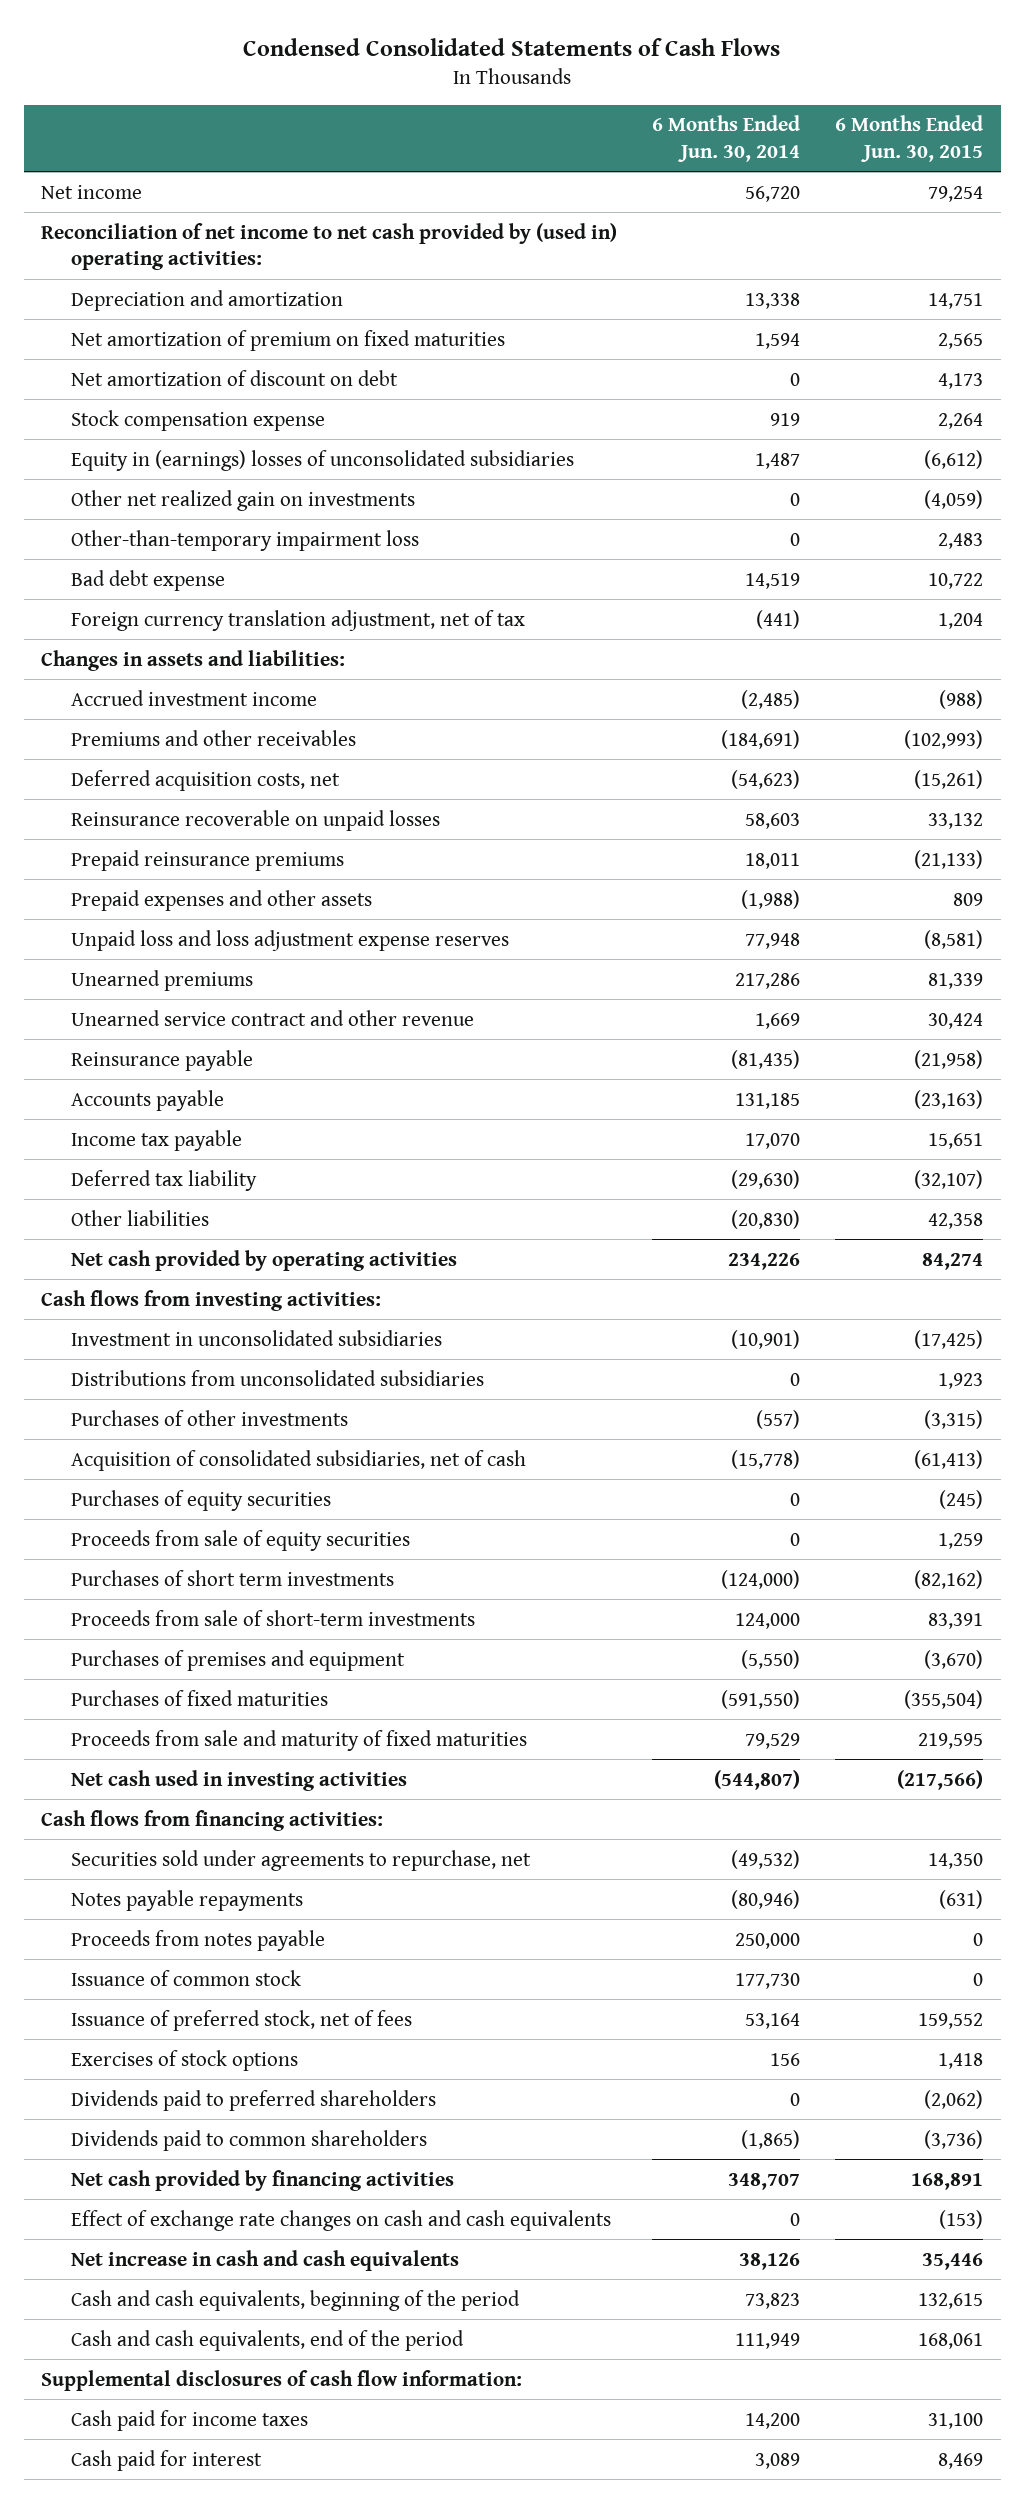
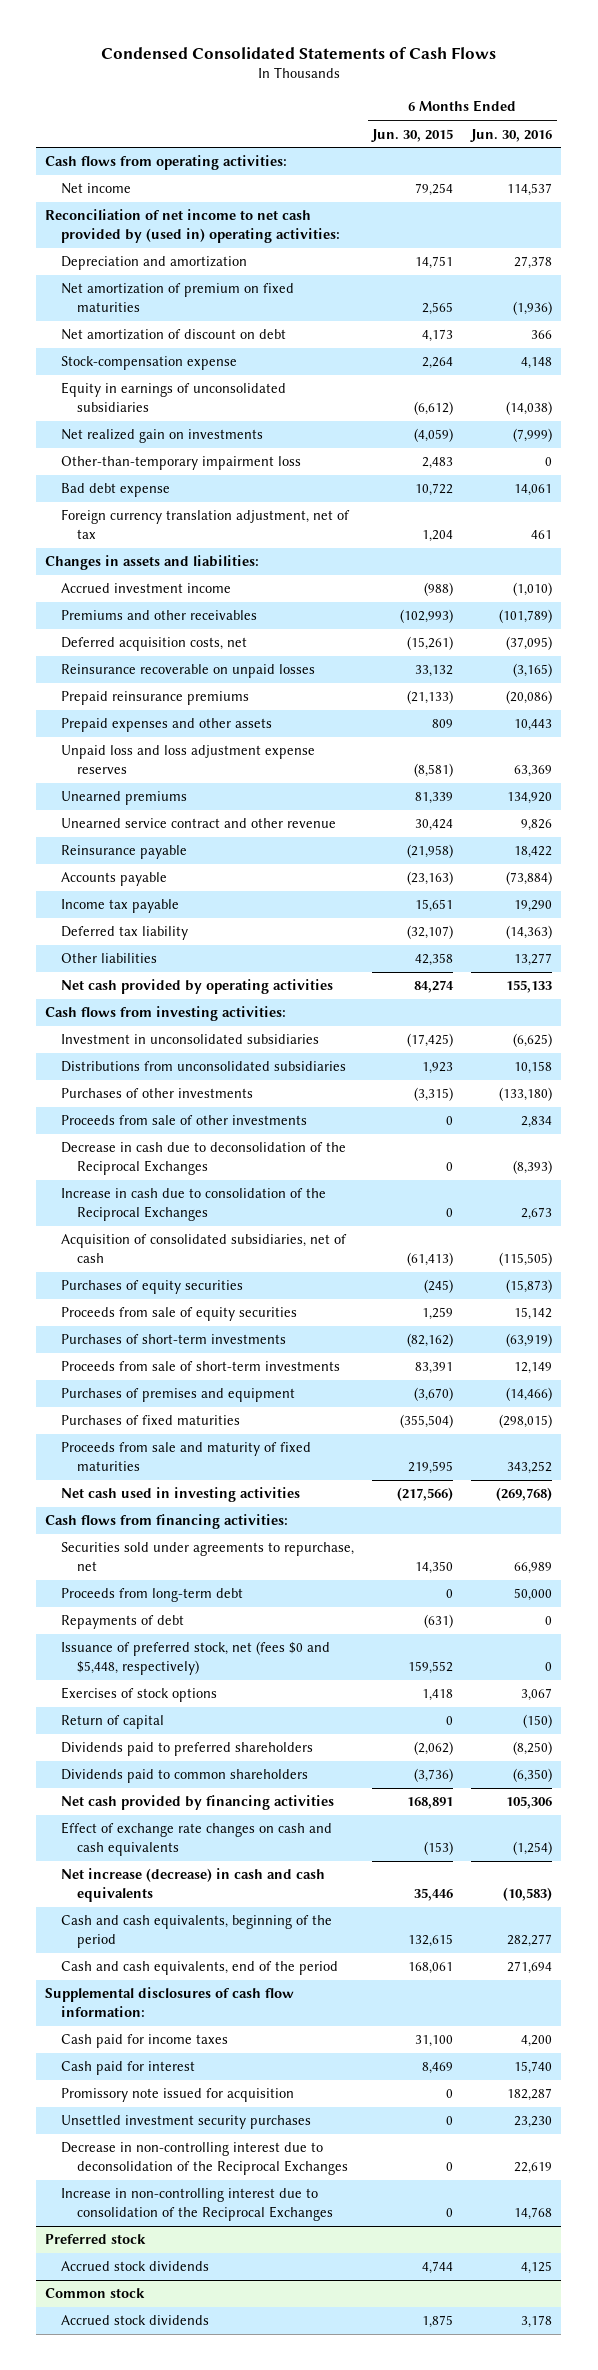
- | 6 Months Ended Jun. 30, 2014 | 6 Months Ended Jun. 30, 2015
+ | 6 Months Ended Jun. 30, 2015 | 6 Months Ended Jun. 30, 2016
+ Cash flows from operating activities:
- Stock compensation expense | 919 | 2,264
- Equity in (earnings) losses of unconsolidated subsidiaries | 1,487 | (6,612)
- Other net realized gain on investments | 0 | (4,059)
+ Stock-compensation expense | 2,264 | 4,148
+ Equity in earnings of unconsolidated subsidiaries | (6,612) | (14,038)
+ Net realized gain on investments | (4,059) | (7,999)
+ Proceeds from sale of other investments | 0 | 2,834
+ Decrease in cash due to deconsolidation of the Reciprocal Exchanges | 0 | (8,393)
+ Increase in cash due to consolidation of the Reciprocal Exchanges | 0 | 2,673
- Purchases of short term investments | (124,000) | (82,162)
+ Purchases of short-term investments | (82,162) | (63,919)
- Notes payable repayments | (80,946) | (631)
- Proceeds from notes payable | 250,000 | 0
- Issuance of common stock | 177,730 | 0
- Issuance of preferred stock, net of fees | 53,164 | 159,552
+ Proceeds from long-term debt | 0 | 50,000
+ Repayments of debt | (631) | 0
+ Issuance of preferred stock, net (fees $0 and $5,448, respectively) | 159,552 | 0
+ Return of capital | 0 | (150)
- Net increase in cash and cash equivalents | 38,126 | 35,446
+ Net increase (decrease) in cash and cash equivalents | 35,446 | (10,583)
+ Promissory note issued for acquisition | 0 | 182,287
+ Unsettled investment security purchases | 0 | 23,230
+ Decrease in non-controlling interest due to deconsolidation of the Reciprocal Exchanges | 0 | 22,619
+ Increase in non-controlling interest due to consolidation of the Reciprocal Exchanges | 0 | 14,768
+ Preferred stock
+ Accrued stock dividends | 4,744 | 4,125
+ Common stock
+ Accrued stock dividends | 1,875 | 3,178

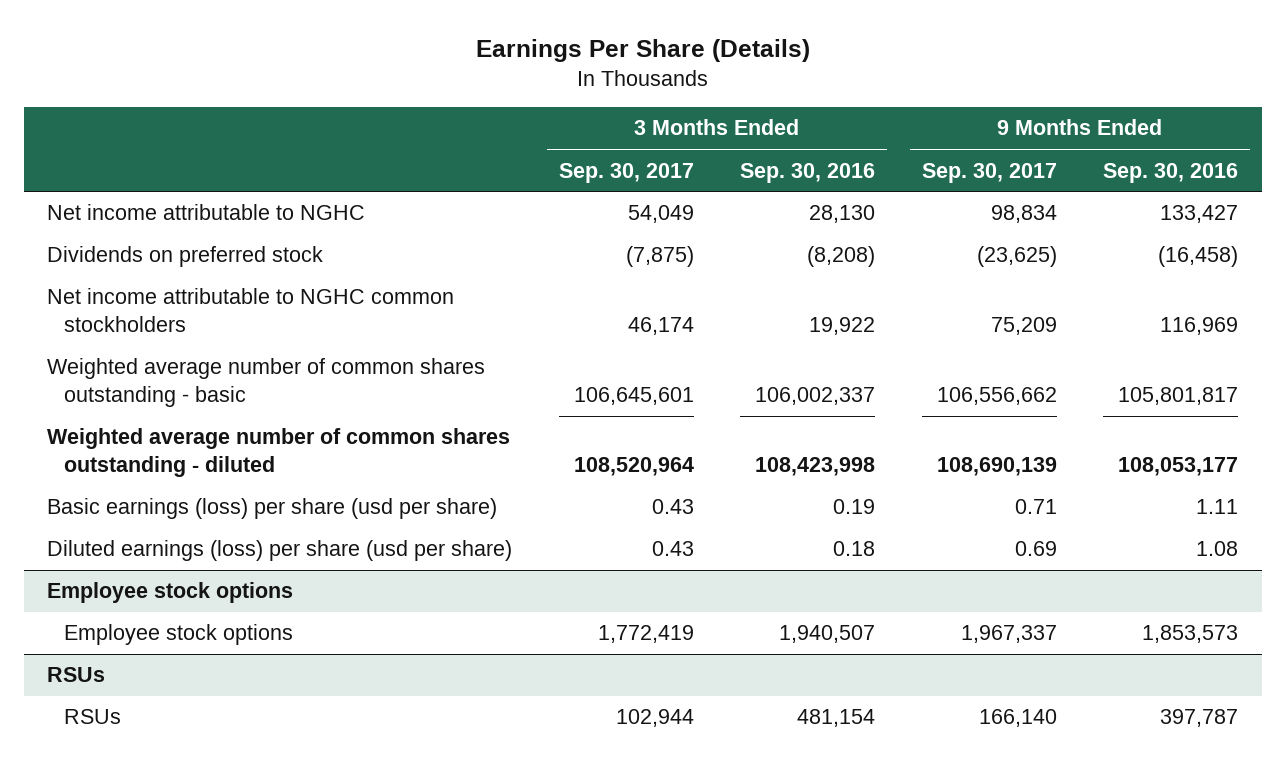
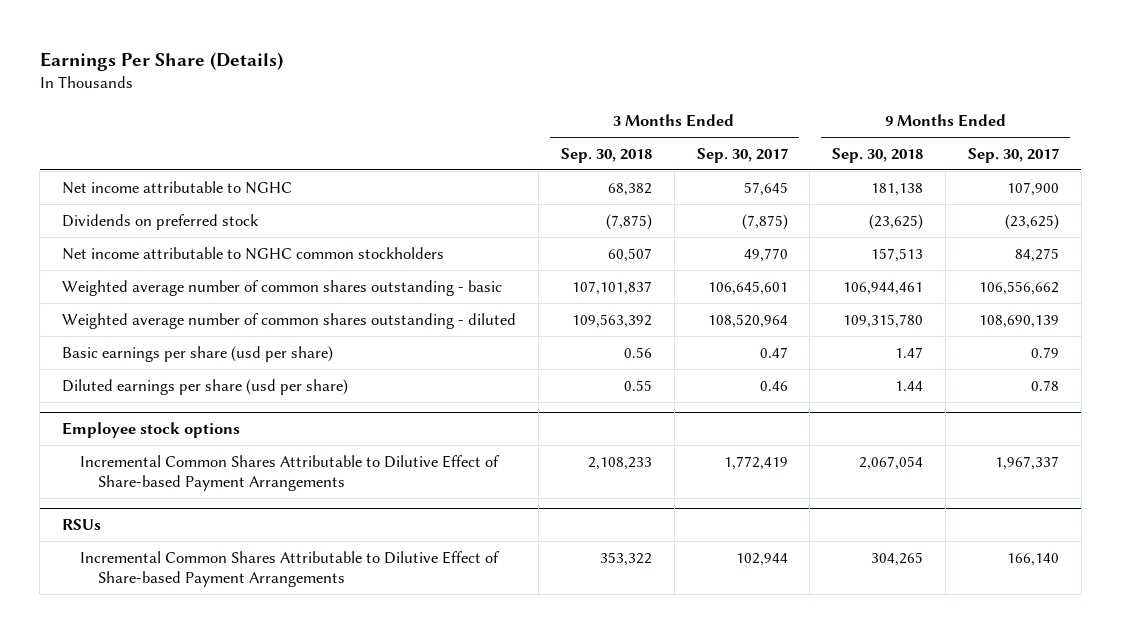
- | 3 Months Ended Sep. 30, 2017 | 3 Months Ended Sep. 30, 2016 | 9 Months Ended Sep. 30, 2017 | 9 Months Ended Sep. 30, 2016
+ | 3 Months Ended Sep. 30, 2018 | 3 Months Ended Sep. 30, 2017 | 9 Months Ended Sep. 30, 2018 | 9 Months Ended Sep. 30, 2017
- Net income attributable to NGHC | 54,049 | 28,130 | 98,834 | 133,427
+ Net income attributable to NGHC | 68,382 | 57,645 | 181,138 | 107,900
- Net income attributable to NGHC common stockholders | 46,174 | 19,922 | 75,209 | 116,969
+ Net income attributable to NGHC common stockholders | 60,507 | 49,770 | 157,513 | 84,275
- Basic earnings (loss) per share (usd per share) | 0.43 | 0.19 | 0.71 | 1.11
- Diluted earnings (loss) per share (usd per share) | 0.43 | 0.18 | 0.69 | 1.08
+ Basic earnings per share (usd per share) | 0.56 | 0.47 | 1.47 | 0.79
+ Diluted earnings per share (usd per share) | 0.55 | 0.46 | 1.44 | 0.78
@ Employee stock options
- Employee stock options | 1,772,419 | 1,940,507 | 1,967,337 | 1,853,573
+ Incremental Common Shares Attributable to Dilutive Effect of Share-based Payment Arrangements | 2,108,233 | 1,772,419 | 2,067,054 | 1,967,337
@ RSUs
- RSUs | 102,944 | 481,154 | 166,140 | 397,787
+ Incremental Common Shares Attributable to Dilutive Effect of Share-based Payment Arrangements | 353,322 | 102,944 | 304,265 | 166,140

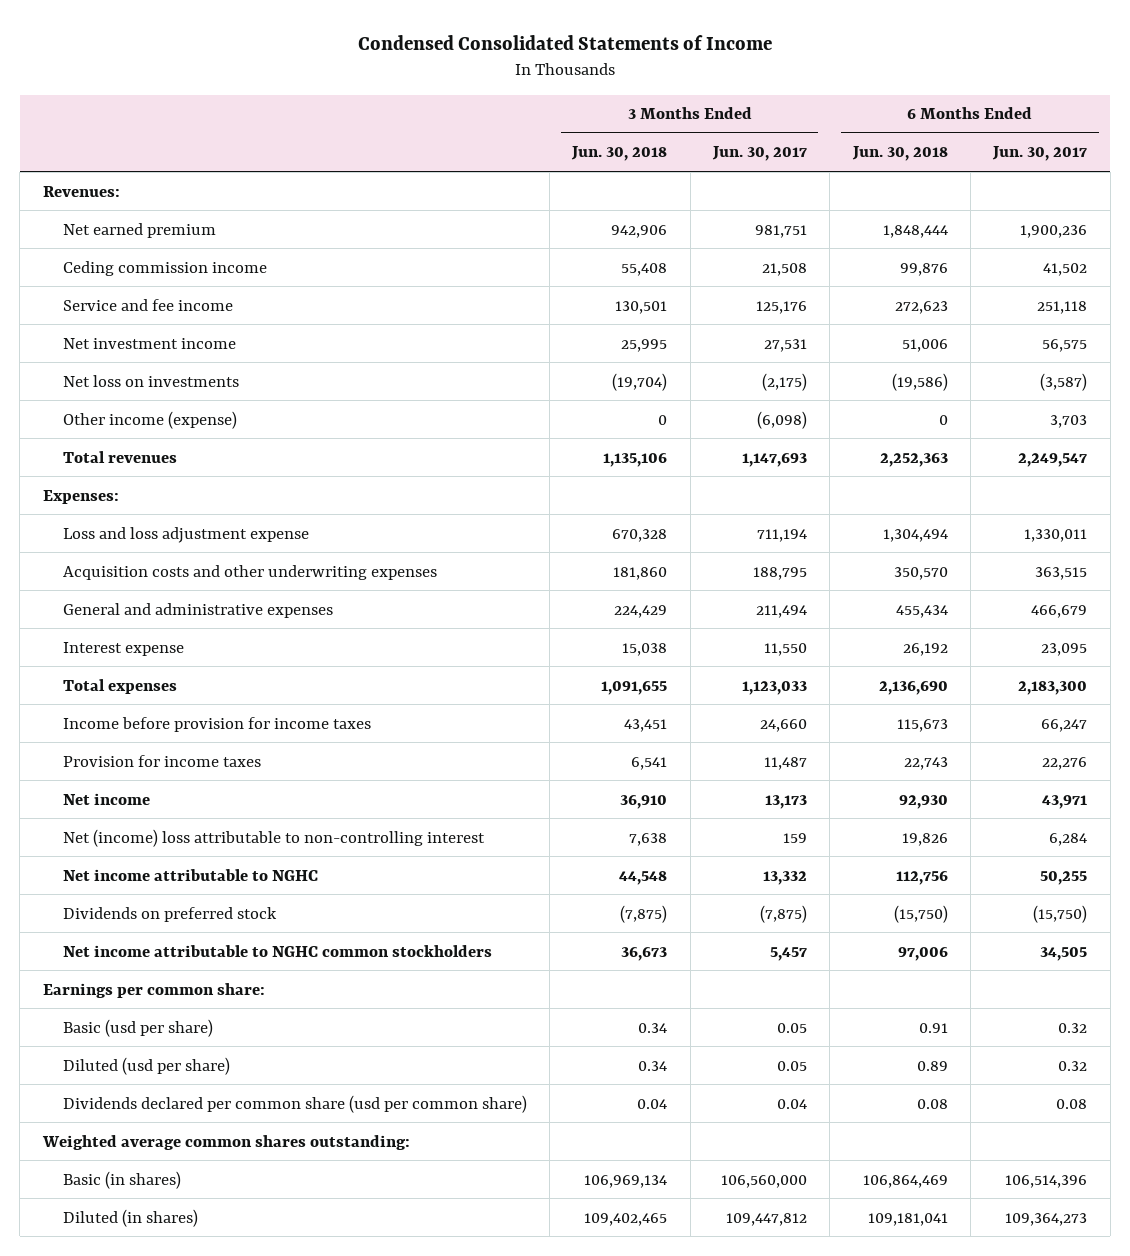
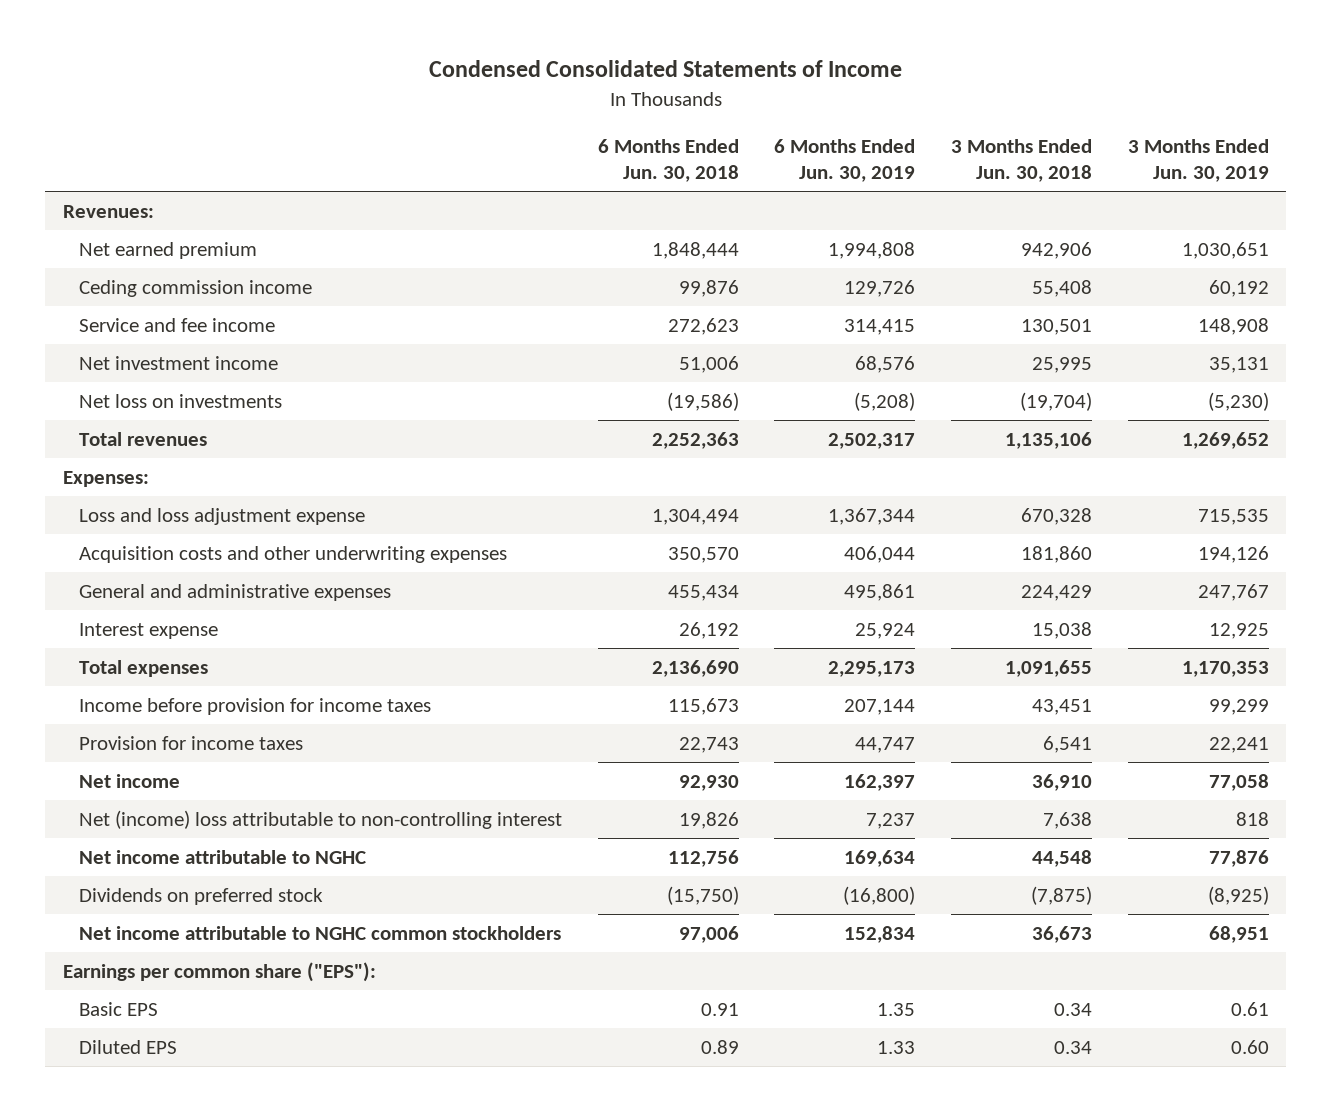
- | 3 Months Ended Jun. 30, 2018 | 3 Months Ended Jun. 30, 2017 | 6 Months Ended Jun. 30, 2018 | 6 Months Ended Jun. 30, 2017
+ | 6 Months Ended Jun. 30, 2018 | 6 Months Ended Jun. 30, 2019 | 3 Months Ended Jun. 30, 2018 | 3 Months Ended Jun. 30, 2019
- Other income (expense) | 0 | (6,098) | 0 | 3,703
- Earnings per common share:
- Basic (usd per share) | 0.34 | 0.05 | 0.91 | 0.32
- Diluted (usd per share) | 0.34 | 0.05 | 0.89 | 0.32
- Dividends declared per common share (usd per common share) | 0.04 | 0.04 | 0.08 | 0.08
- Weighted average common shares outstanding:
- Basic (in shares) | 106,969,134 | 106,560,000 | 106,864,469 | 106,514,396
- Diluted (in shares) | 109,402,465 | 109,447,812 | 109,181,041 | 109,364,273
+ Earnings per common share ("EPS"):
+ Basic EPS | 0.91 | 1.35 | 0.34 | 0.61
+ Diluted EPS | 0.89 | 1.33 | 0.34 | 0.60

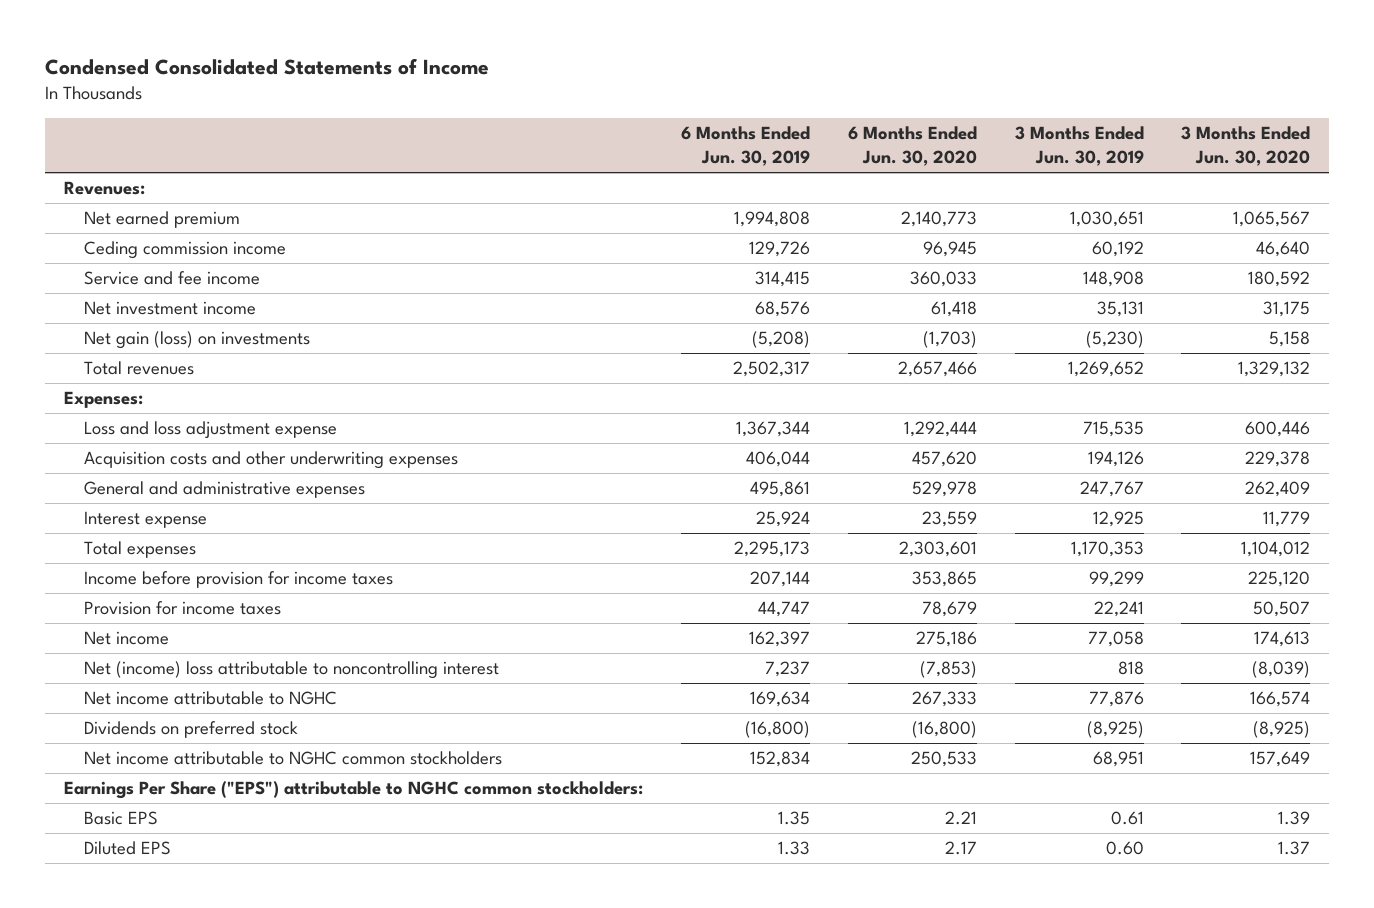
- | 6 Months Ended Jun. 30, 2018 | 6 Months Ended Jun. 30, 2019 | 3 Months Ended Jun. 30, 2018 | 3 Months Ended Jun. 30, 2019
+ | 6 Months Ended Jun. 30, 2019 | 6 Months Ended Jun. 30, 2020 | 3 Months Ended Jun. 30, 2019 | 3 Months Ended Jun. 30, 2020
- Net loss on investments | (19,586) | (5,208) | (19,704) | (5,230)
+ Net gain (loss) on investments | (5,208) | (1,703) | (5,230) | 5,158
- Net (income) loss attributable to non-controlling interest | 19,826 | 7,237 | 7,638 | 818
+ Net (income) loss attributable to noncontrolling interest | 7,237 | (7,853) | 818 | (8,039)
- Earnings per common share ("EPS"):
+ Earnings Per Share ("EPS") attributable to NGHC common stockholders:

